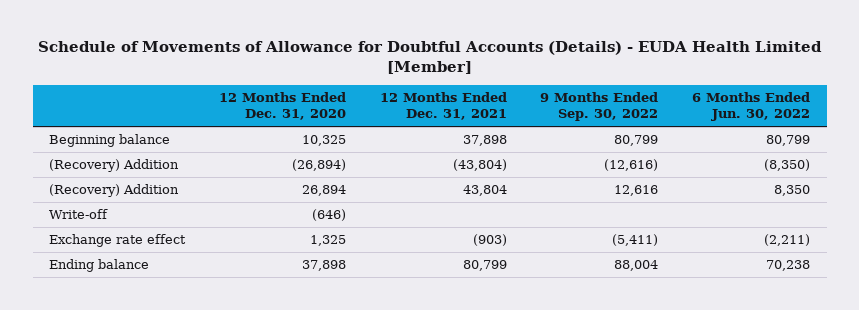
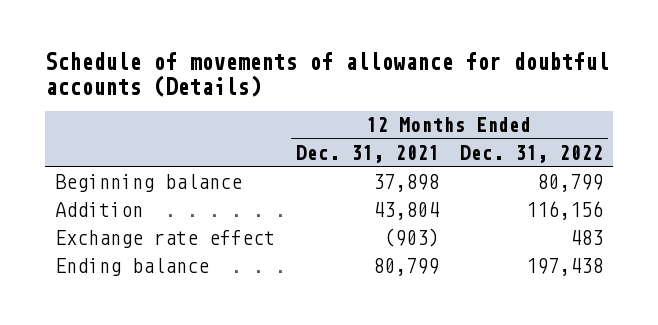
- Schedule of Movements of Allowance for Doubtful Accounts (Details) - EUDA Health Limited [Member]
+ Schedule of movements of allowance for doubtful accounts (Details)
- | 12 Months Ended Dec. 31, 2020 | 12 Months Ended Dec. 31, 2021 | 9 Months Ended Sep. 30, 2022 | 6 Months Ended Jun. 30, 2022
+ | 12 Months Ended Dec. 31, 2021 | 12 Months Ended Dec. 31, 2022
- (Recovery) Addition | (26,894) | (43,804) | (12,616) | (8,350)
- (Recovery) Addition | 26,894 | 43,804 | 12,616 | 8,350
- Write-off | (646) | | |
+ Addition | 43,804 | 116,156

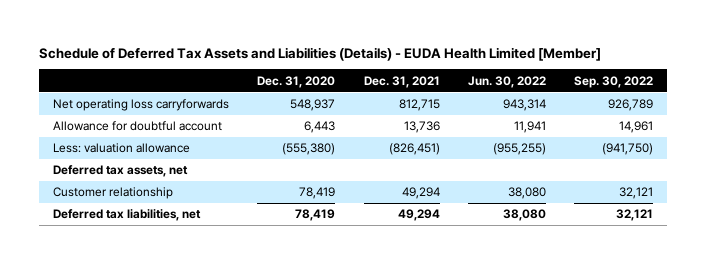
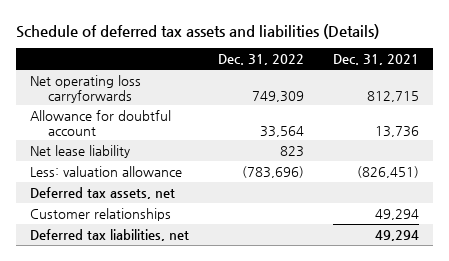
- Schedule of Deferred Tax Assets and Liabilities (Details) - EUDA Health Limited [Member]
+ Schedule of deferred tax assets and liabilities (Details)
- | Dec. 31, 2020 | Dec. 31, 2021 | Jun. 30, 2022 | Sep. 30, 2022
+ | Dec. 31, 2022 | Dec. 31, 2021
+ Net lease liability | 823 |
- Customer relationship | 78,419 | 49,294 | 38,080 | 32,121
+ Customer relationships | | 49,294

